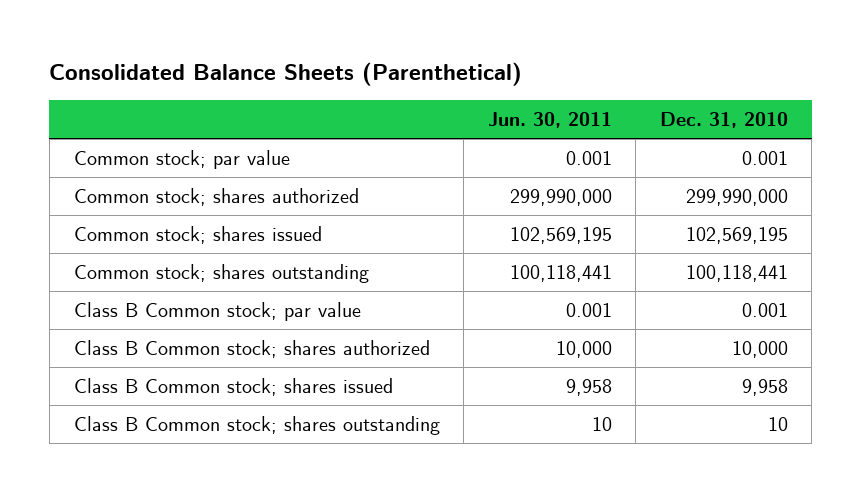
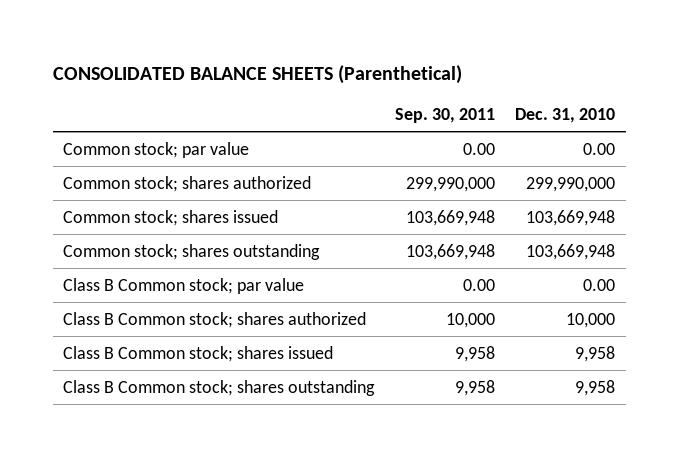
- Consolidated Balance Sheets (Parenthetical)
+ CONSOLIDATED BALANCE SHEETS (Parenthetical)
- | Jun. 30, 2011 | Dec. 31, 2010
+ | Sep. 30, 2011 | Dec. 31, 2010
- Common stock; par value | 0.001 | 0.001
+ Common stock; par value | 0.00 | 0.00
- Common stock; shares issued | 102,569,195 | 102,569,195
- Common stock; shares outstanding | 100,118,441 | 100,118,441
- Class B Common stock; par value | 0.001 | 0.001
+ Common stock; shares issued | 103,669,948 | 103,669,948
+ Common stock; shares outstanding | 103,669,948 | 103,669,948
+ Class B Common stock; par value | 0.00 | 0.00
- Class B Common stock; shares outstanding | 10 | 10
+ Class B Common stock; shares outstanding | 9,958 | 9,958

